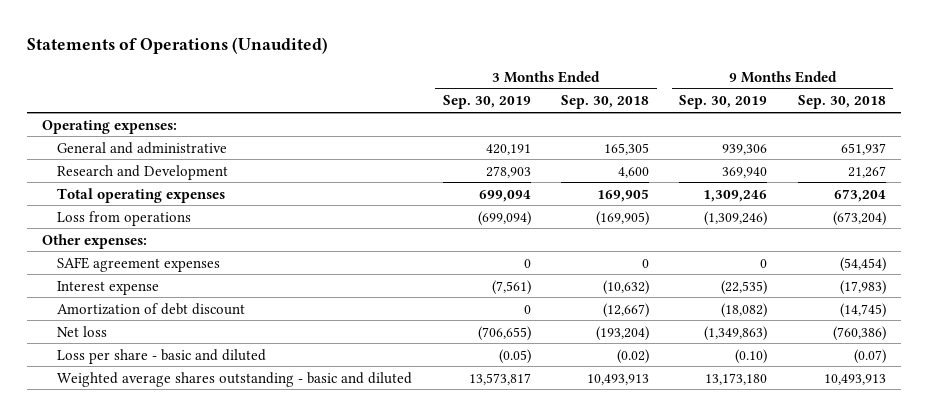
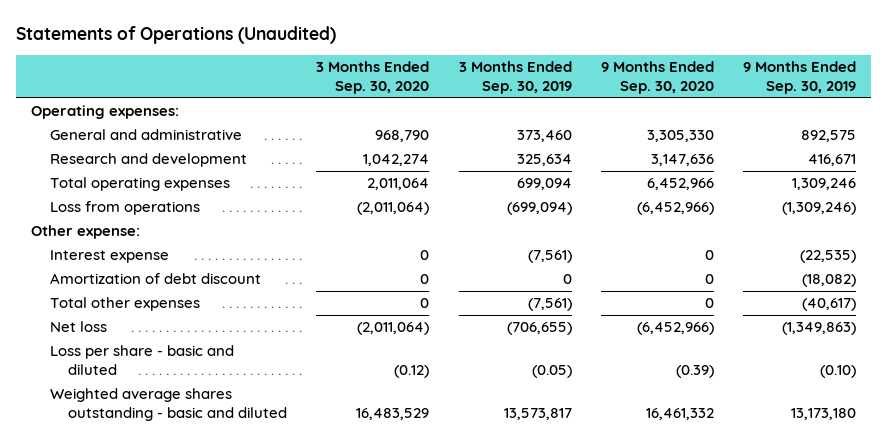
- | 3 Months Ended Sep. 30, 2019 | 3 Months Ended Sep. 30, 2018 | 9 Months Ended Sep. 30, 2019 | 9 Months Ended Sep. 30, 2018
+ | 3 Months Ended Sep. 30, 2020 | 3 Months Ended Sep. 30, 2019 | 9 Months Ended Sep. 30, 2020 | 9 Months Ended Sep. 30, 2019
- General and administrative | 420,191 | 165,305 | 939,306 | 651,937
- Research and Development | 278,903 | 4,600 | 369,940 | 21,267
+ General and administrative | 968,790 | 373,460 | 3,305,330 | 892,575
+ Research and development | 1,042,274 | 325,634 | 3,147,636 | 416,671
- Other expenses:
- SAFE agreement expenses | 0 | 0 | 0 | (54,454)
+ Other expense:
+ Total other expenses | 0 | (7,561) | 0 | (40,617)

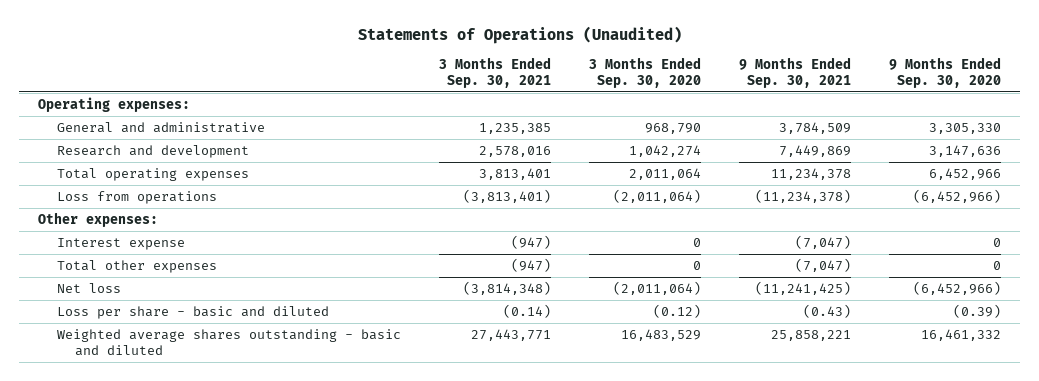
- | 3 Months Ended Sep. 30, 2020 | 3 Months Ended Sep. 30, 2019 | 9 Months Ended Sep. 30, 2020 | 9 Months Ended Sep. 30, 2019
+ | 3 Months Ended Sep. 30, 2021 | 3 Months Ended Sep. 30, 2020 | 9 Months Ended Sep. 30, 2021 | 9 Months Ended Sep. 30, 2020
- Other expense:
+ Other expenses:
- Amortization of debt discount | 0 | 0 | 0 | (18,082)

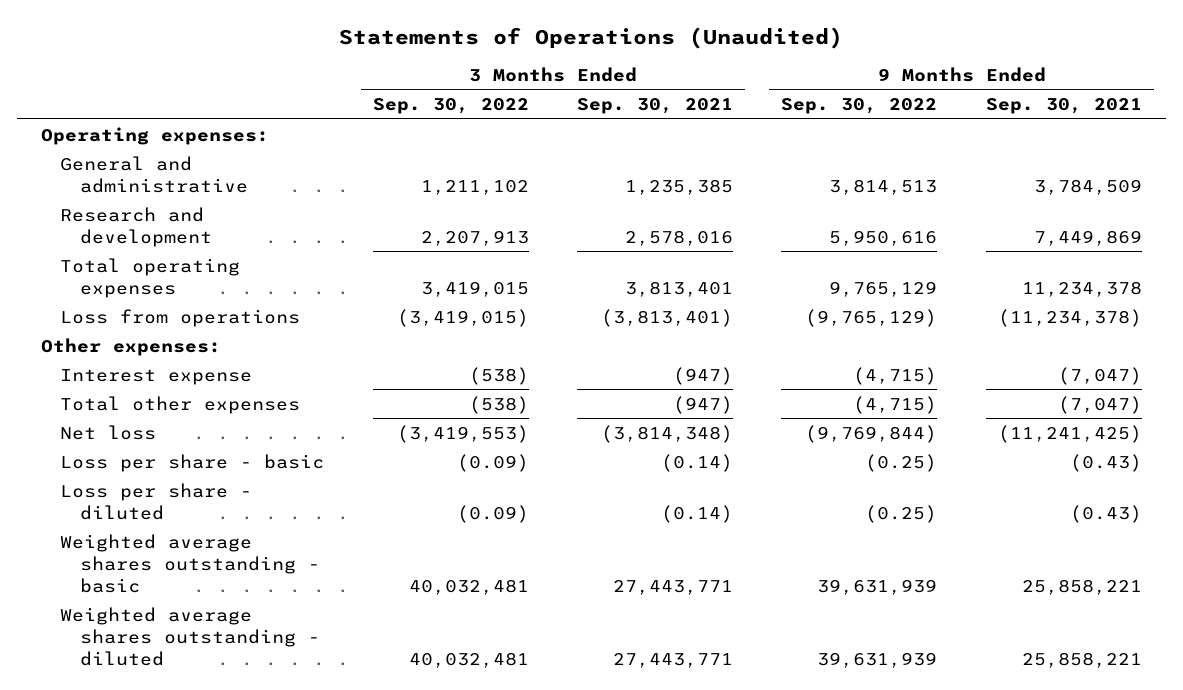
- | 3 Months Ended Sep. 30, 2021 | 3 Months Ended Sep. 30, 2020 | 9 Months Ended Sep. 30, 2021 | 9 Months Ended Sep. 30, 2020
+ | 3 Months Ended Sep. 30, 2022 | 3 Months Ended Sep. 30, 2021 | 9 Months Ended Sep. 30, 2022 | 9 Months Ended Sep. 30, 2021
- Loss per share - basic and diluted | (0.14) | (0.12) | (0.43) | (0.39)
- Weighted average shares outstanding - basic and diluted | 27,443,771 | 16,483,529 | 25,858,221 | 16,461,332
+ Loss per share - basic | (0.09) | (0.14) | (0.25) | (0.43)
+ Loss per share - diluted | (0.09) | (0.14) | (0.25) | (0.43)
+ Weighted average shares outstanding - basic | 40,032,481 | 27,443,771 | 39,631,939 | 25,858,221
+ Weighted average shares outstanding - diluted | 40,032,481 | 27,443,771 | 39,631,939 | 25,858,221

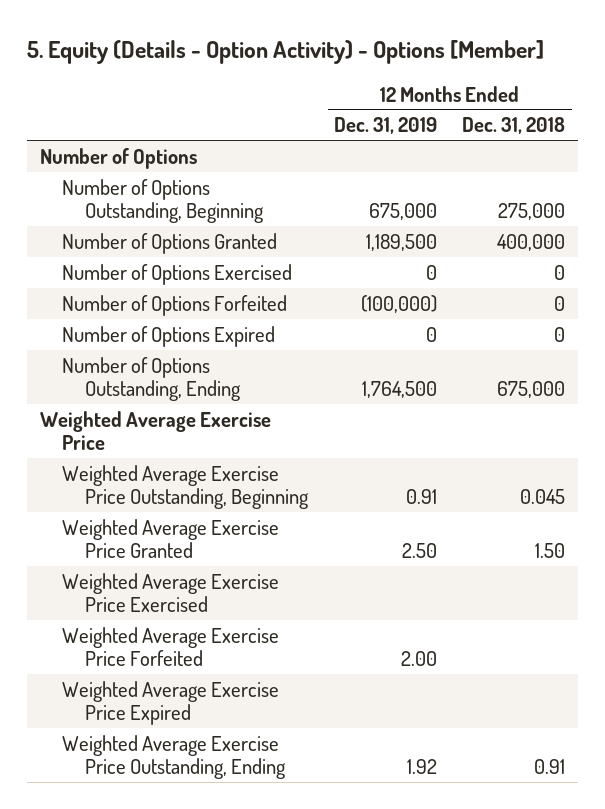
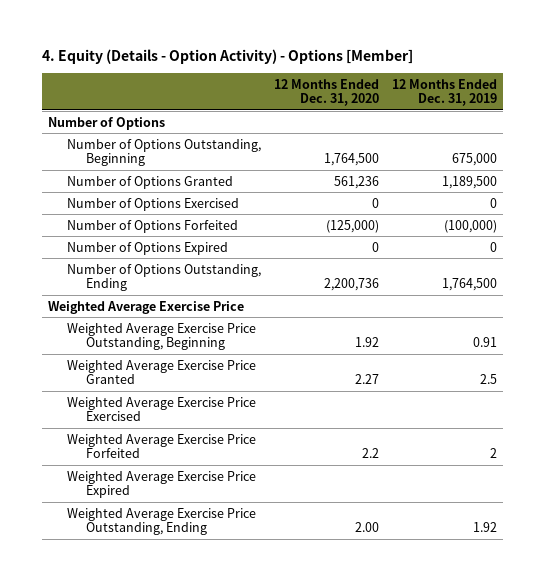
- 5. Equity (Details - Option Activity) - Options [Member]
+ 4. Equity (Details - Option Activity) - Options [Member]
- | 12 Months Ended Dec. 31, 2019 | 12 Months Ended Dec. 31, 2018
+ | 12 Months Ended Dec. 31, 2020 | 12 Months Ended Dec. 31, 2019
- Weighted Average Exercise Price Granted | 2.50 | 1.50
+ Weighted Average Exercise Price Granted | 2.27 | 2.5
- Weighted Average Exercise Price Forfeited | 2.00 |
+ Weighted Average Exercise Price Forfeited | 2.2 | 2

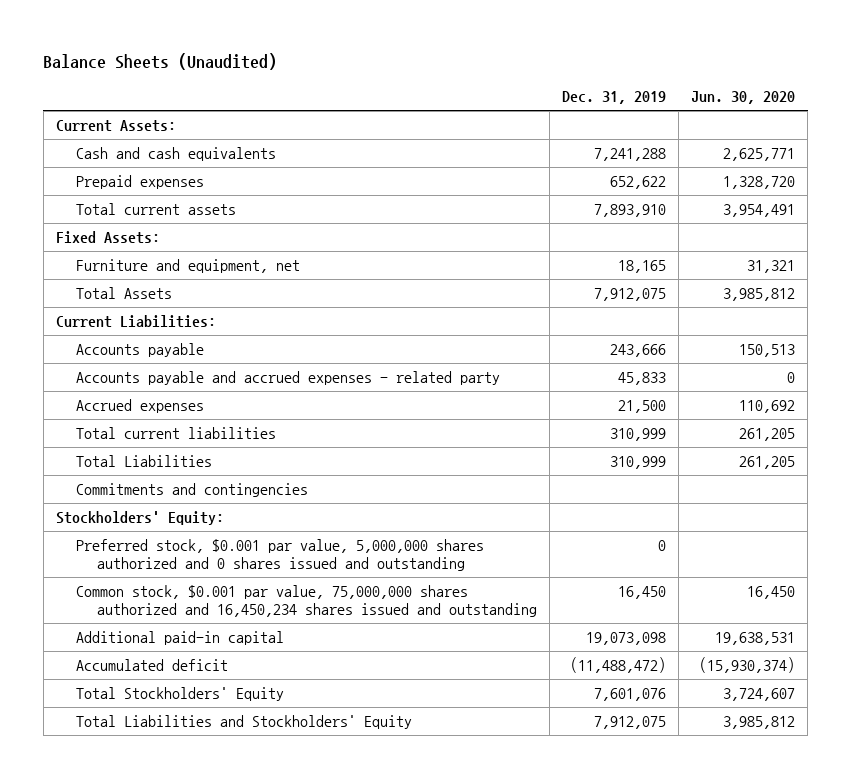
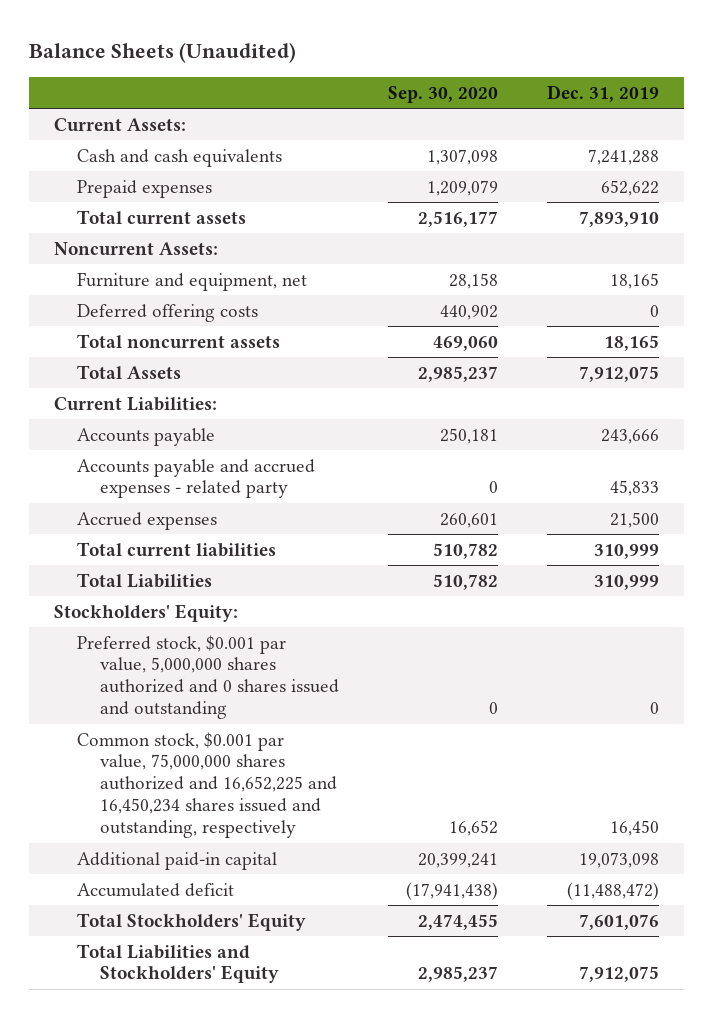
- | Dec. 31, 2019 | Jun. 30, 2020
+ | Sep. 30, 2020 | Dec. 31, 2019
- Fixed Assets:
+ Noncurrent Assets:
+ Deferred offering costs | 440,902 | 0
+ Total noncurrent assets | 469,060 | 18,165
- Commitments and contingencies
- Common stock, $0.001 par value, 75,000,000 shares authorized and 16,450,234 shares issued and outstanding | 16,450 | 16,450
+ Common stock, $0.001 par value, 75,000,000 shares authorized and 16,652,225 and 16,450,234 shares issued and outstanding, respectively | 16,652 | 16,450

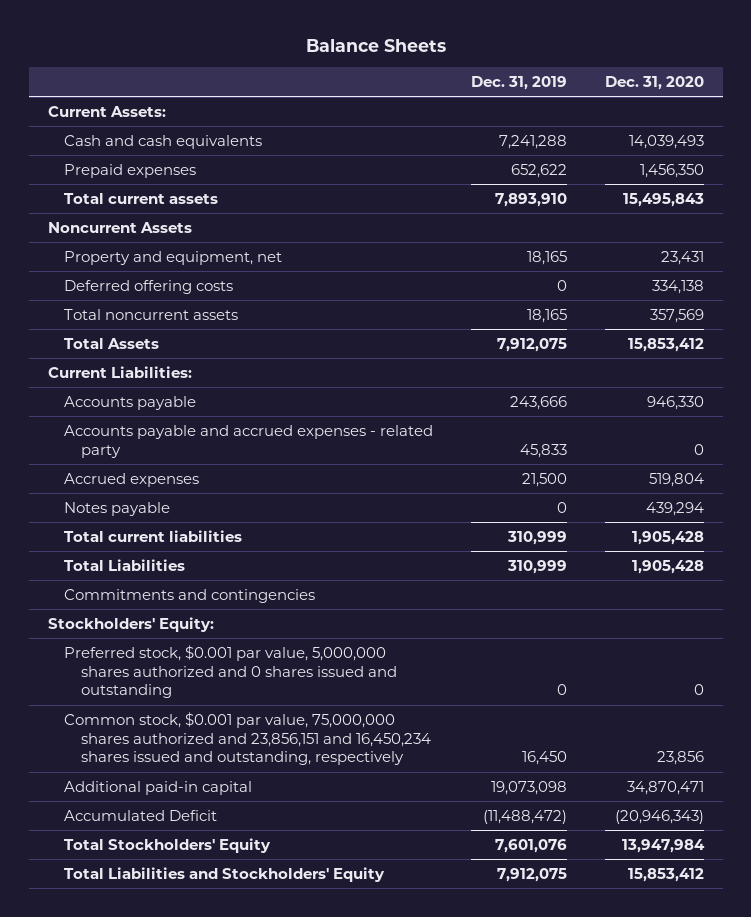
- Balance Sheets (Unaudited)
+ Balance Sheets
- | Sep. 30, 2020 | Dec. 31, 2019
+ | Dec. 31, 2019 | Dec. 31, 2020
- Noncurrent Assets:
- Furniture and equipment, net | 28,158 | 18,165
+ Noncurrent Assets
+ Property and equipment, net | 18,165 | 23,431
+ Notes payable | 0 | 439,294
+ Commitments and contingencies
- Common stock, $0.001 par value, 75,000,000 shares authorized and 16,652,225 and 16,450,234 shares issued and outstanding, respectively | 16,652 | 16,450
+ Common stock, $0.001 par value, 75,000,000 shares authorized and 23,856,151 and 16,450,234 shares issued and outstanding, respectively | 16,450 | 23,856
- Accumulated deficit | (17,941,438) | (11,488,472)
+ Accumulated Deficit | (11,488,472) | (20,946,343)

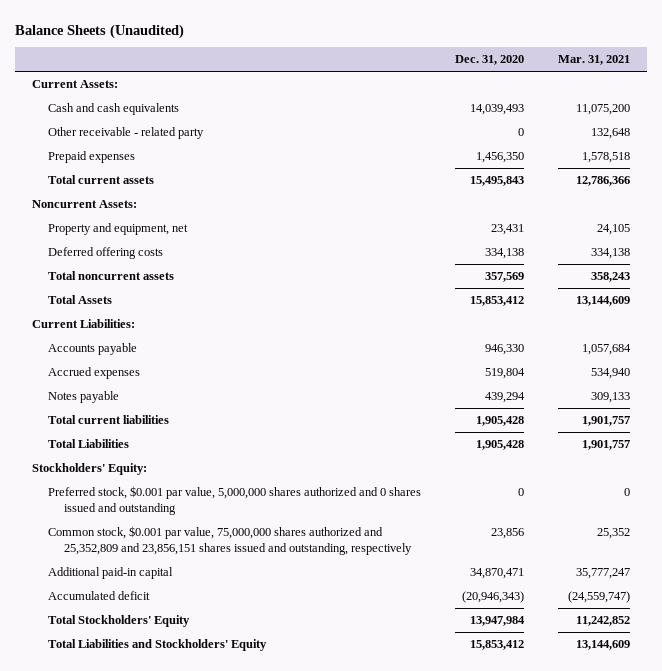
- Balance Sheets
+ Balance Sheets (Unaudited)
- | Dec. 31, 2019 | Dec. 31, 2020
+ | Dec. 31, 2020 | Mar. 31, 2021
+ Other receivable - related party | 0 | 132,648
- Noncurrent Assets
+ Noncurrent Assets:
- Accounts payable and accrued expenses - related party | 45,833 | 0
- Commitments and contingencies
- Common stock, $0.001 par value, 75,000,000 shares authorized and 23,856,151 and 16,450,234 shares issued and outstanding, respectively | 16,450 | 23,856
+ Common stock, $0.001 par value, 75,000,000 shares authorized and 25,352,809 and 23,856,151 shares issued and outstanding, respectively | 23,856 | 25,352
- Accumulated Deficit | (11,488,472) | (20,946,343)
+ Accumulated deficit | (20,946,343) | (24,559,747)

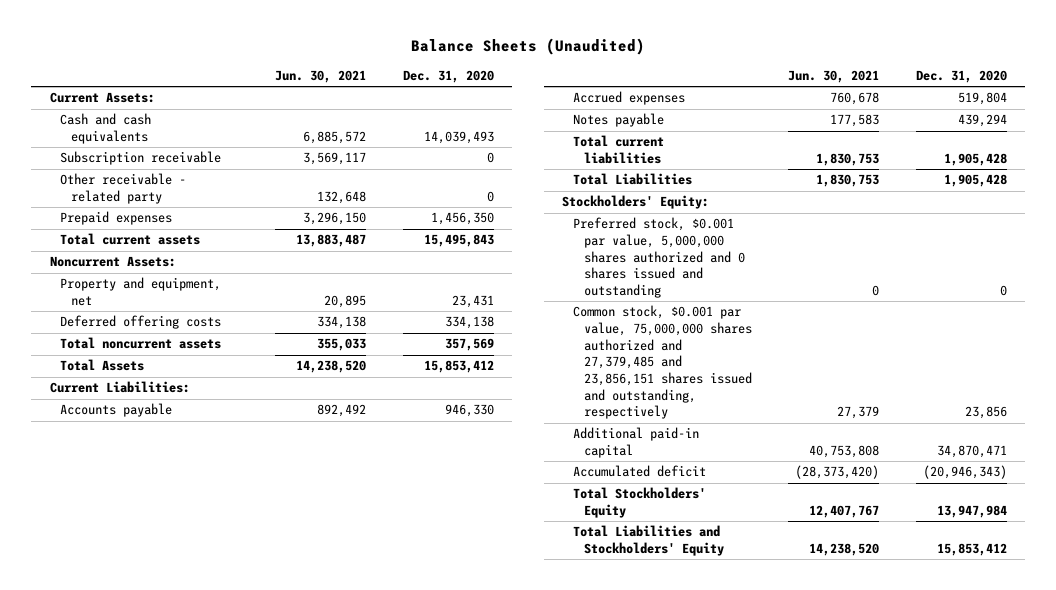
- | Dec. 31, 2020 | Mar. 31, 2021
+ | Jun. 30, 2021 | Dec. 31, 2020
+ Subscription receivable | 3,569,117 | 0
- Common stock, $0.001 par value, 75,000,000 shares authorized and 25,352,809 and 23,856,151 shares issued and outstanding, respectively | 23,856 | 25,352
+ Common stock, $0.001 par value, 75,000,000 shares authorized and 27,379,485 and 23,856,151 shares issued and outstanding, respectively | 27,379 | 23,856

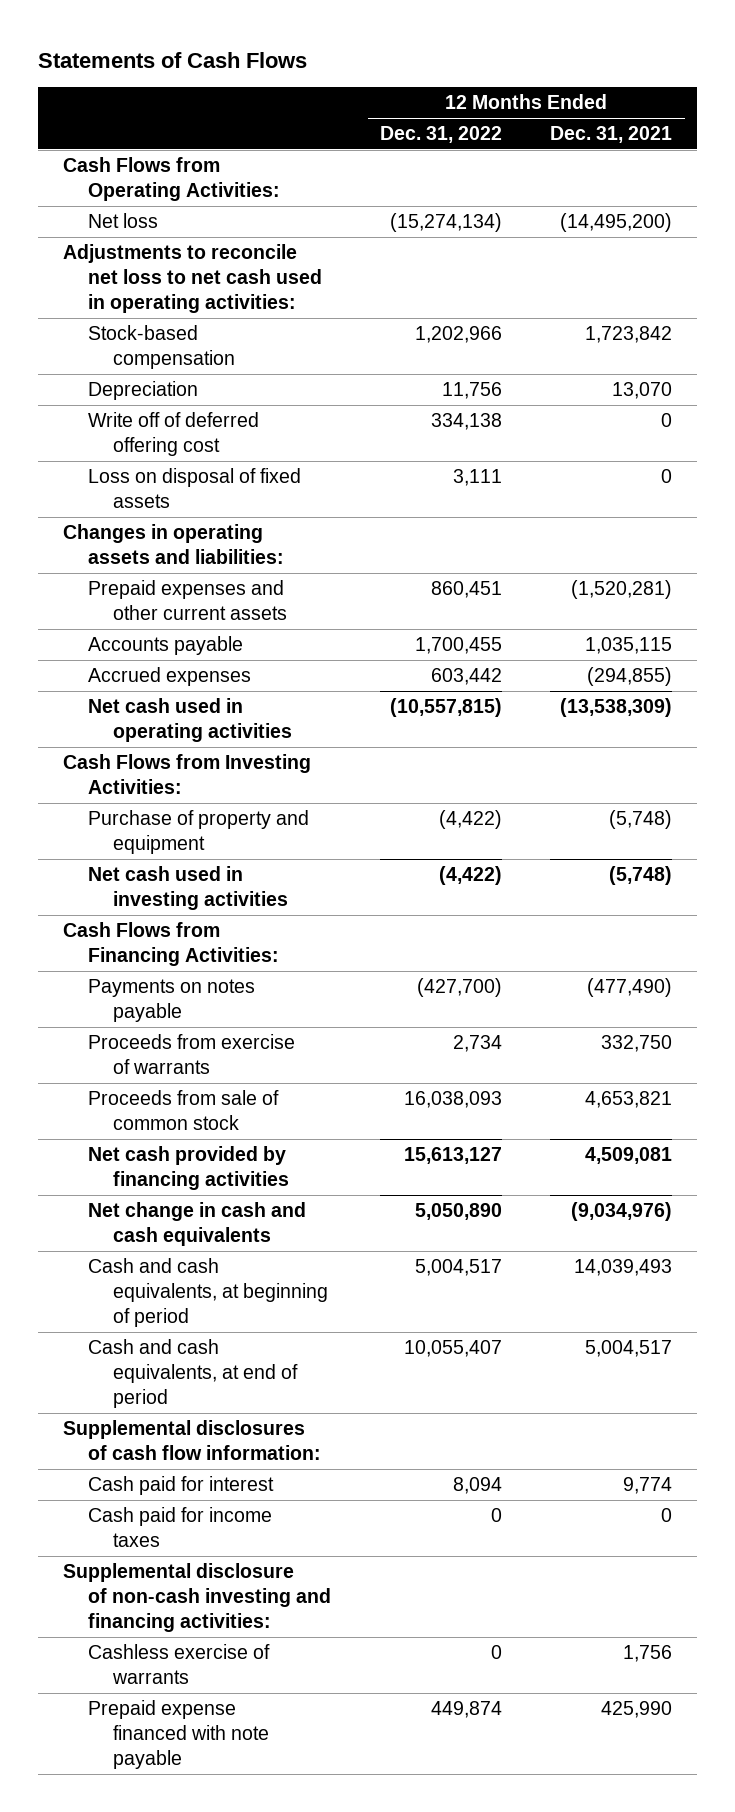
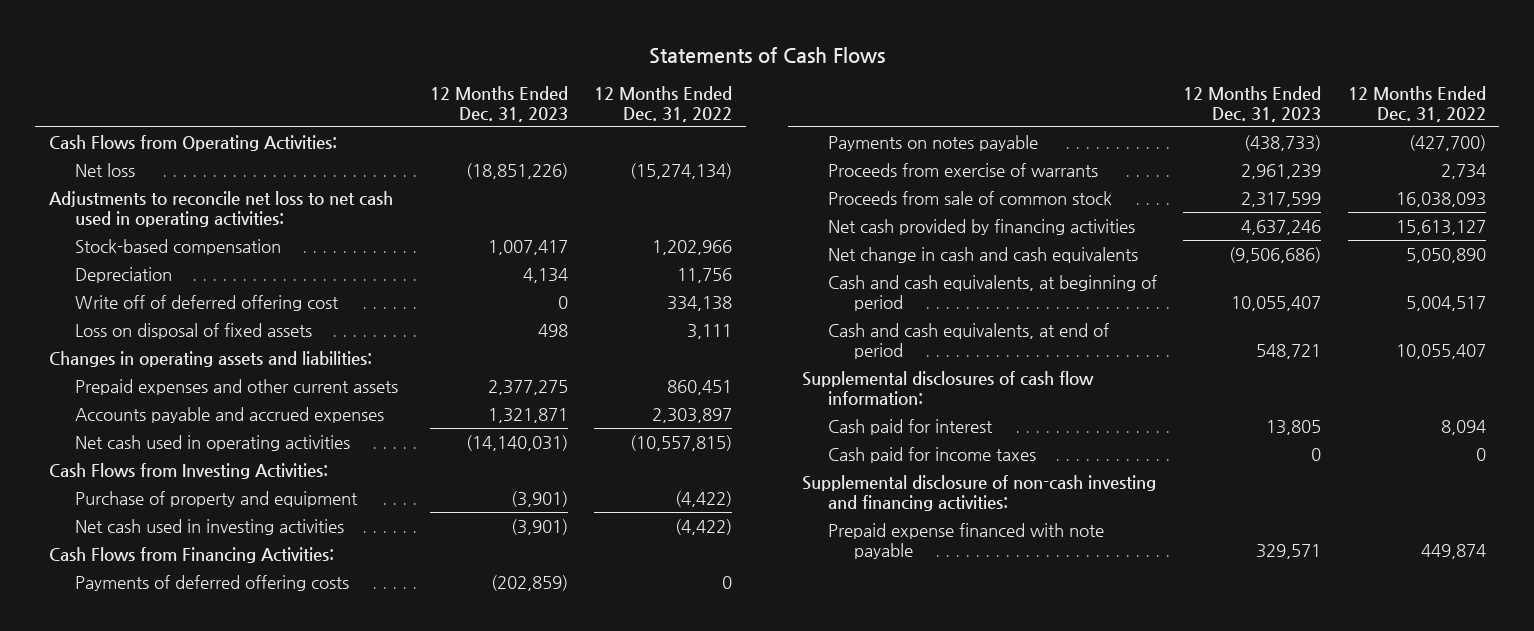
- | 12 Months Ended Dec. 31, 2022 | 12 Months Ended Dec. 31, 2021
+ | 12 Months Ended Dec. 31, 2023 | 12 Months Ended Dec. 31, 2022
- Accounts payable | 1,700,455 | 1,035,115
- Accrued expenses | 603,442 | (294,855)
+ Accounts payable and accrued expenses | 1,321,871 | 2,303,897
+ Payments of deferred offering costs | (202,859) | 0
- Cashless exercise of warrants | 0 | 1,756

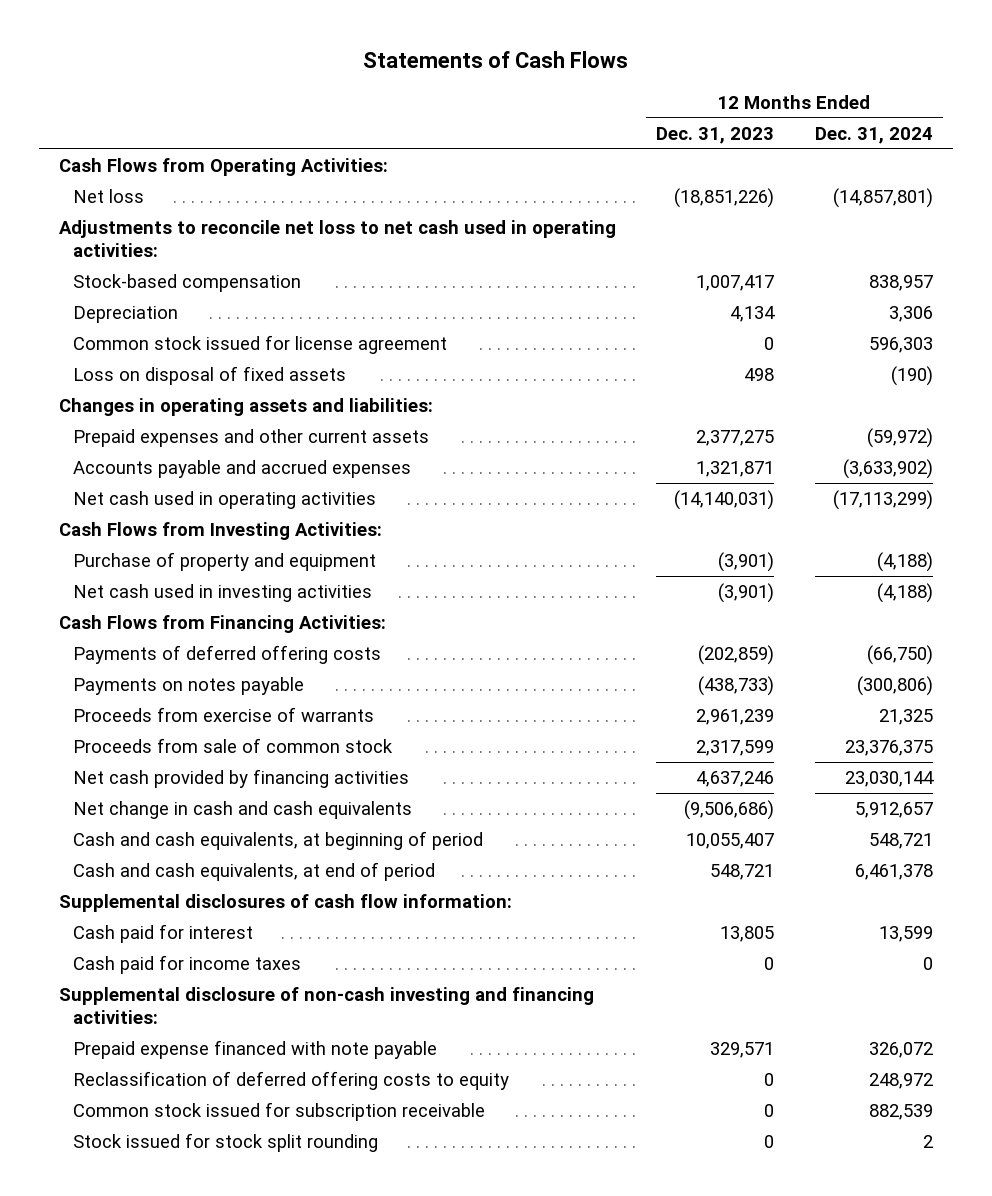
- | 12 Months Ended Dec. 31, 2023 | 12 Months Ended Dec. 31, 2022
+ | 12 Months Ended Dec. 31, 2023 | 12 Months Ended Dec. 31, 2024
- Write off of deferred offering cost | 0 | 334,138
+ Common stock issued for license agreement | 0 | 596,303
+ Reclassification of deferred offering costs to equity | 0 | 248,972
+ Common stock issued for subscription receivable | 0 | 882,539
+ Stock issued for stock split rounding | 0 | 2

